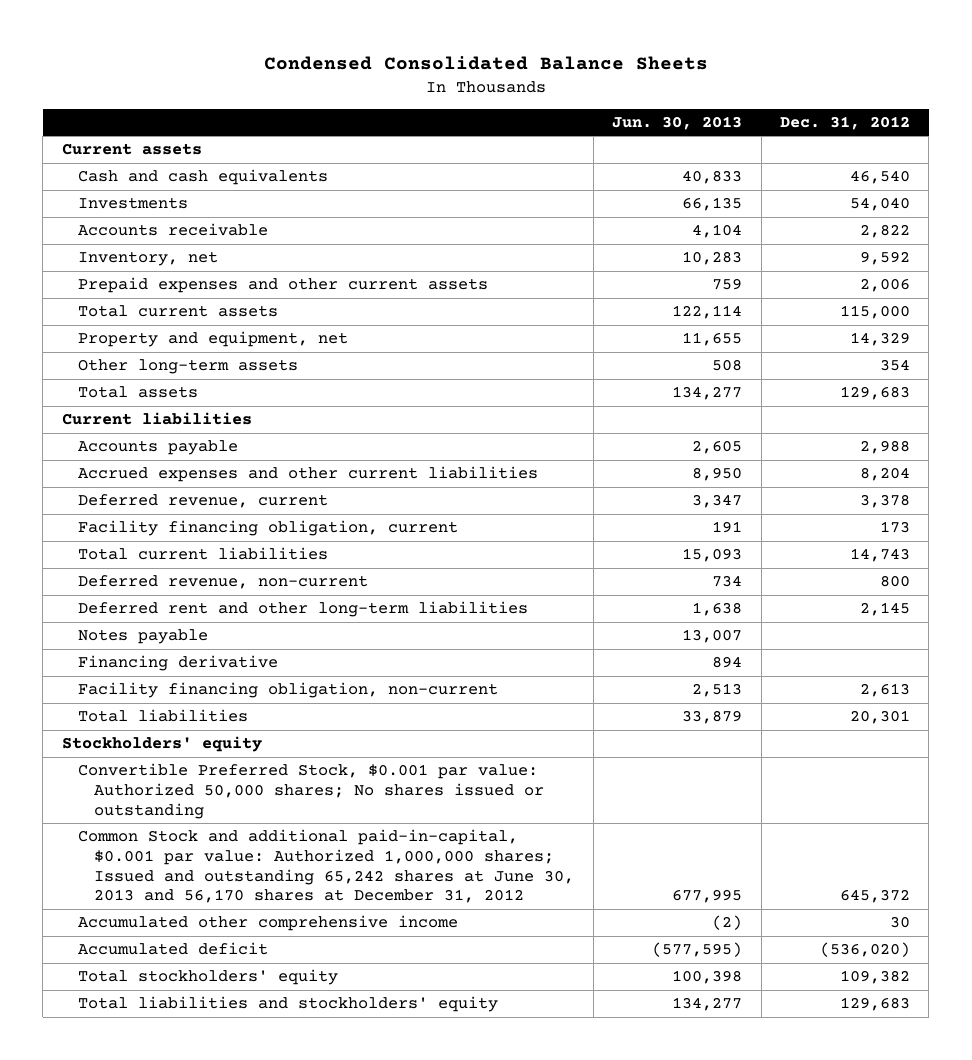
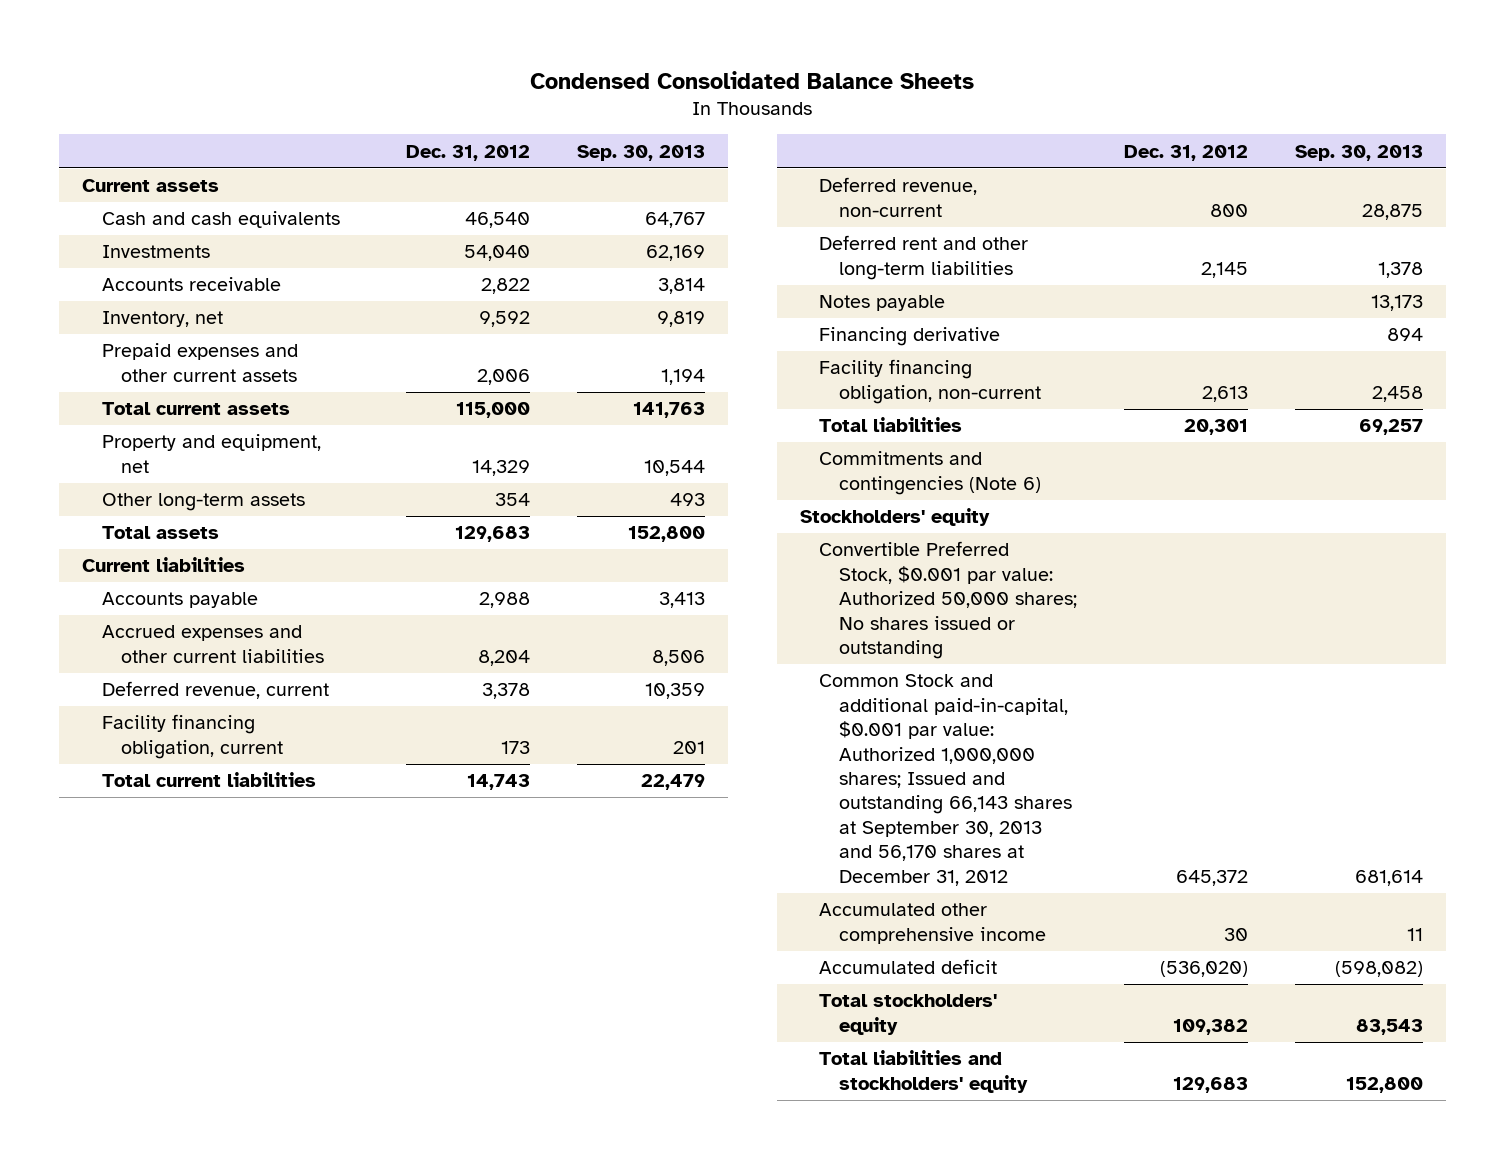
- | Jun. 30, 2013 | Dec. 31, 2012
+ | Dec. 31, 2012 | Sep. 30, 2013
+ Commitments and contingencies (Note 6)
- Common Stock and additional paid-in-capital, $0.001 par value: Authorized 1,000,000 shares; Issued and outstanding 65,242 shares at June 30, 2013 and 56,170 shares at December 31, 2012 | 677,995 | 645,372
+ Common Stock and additional paid-in-capital, $0.001 par value: Authorized 1,000,000 shares; Issued and outstanding 66,143 shares at September 30, 2013 and 56,170 shares at December 31, 2012 | 645,372 | 681,614

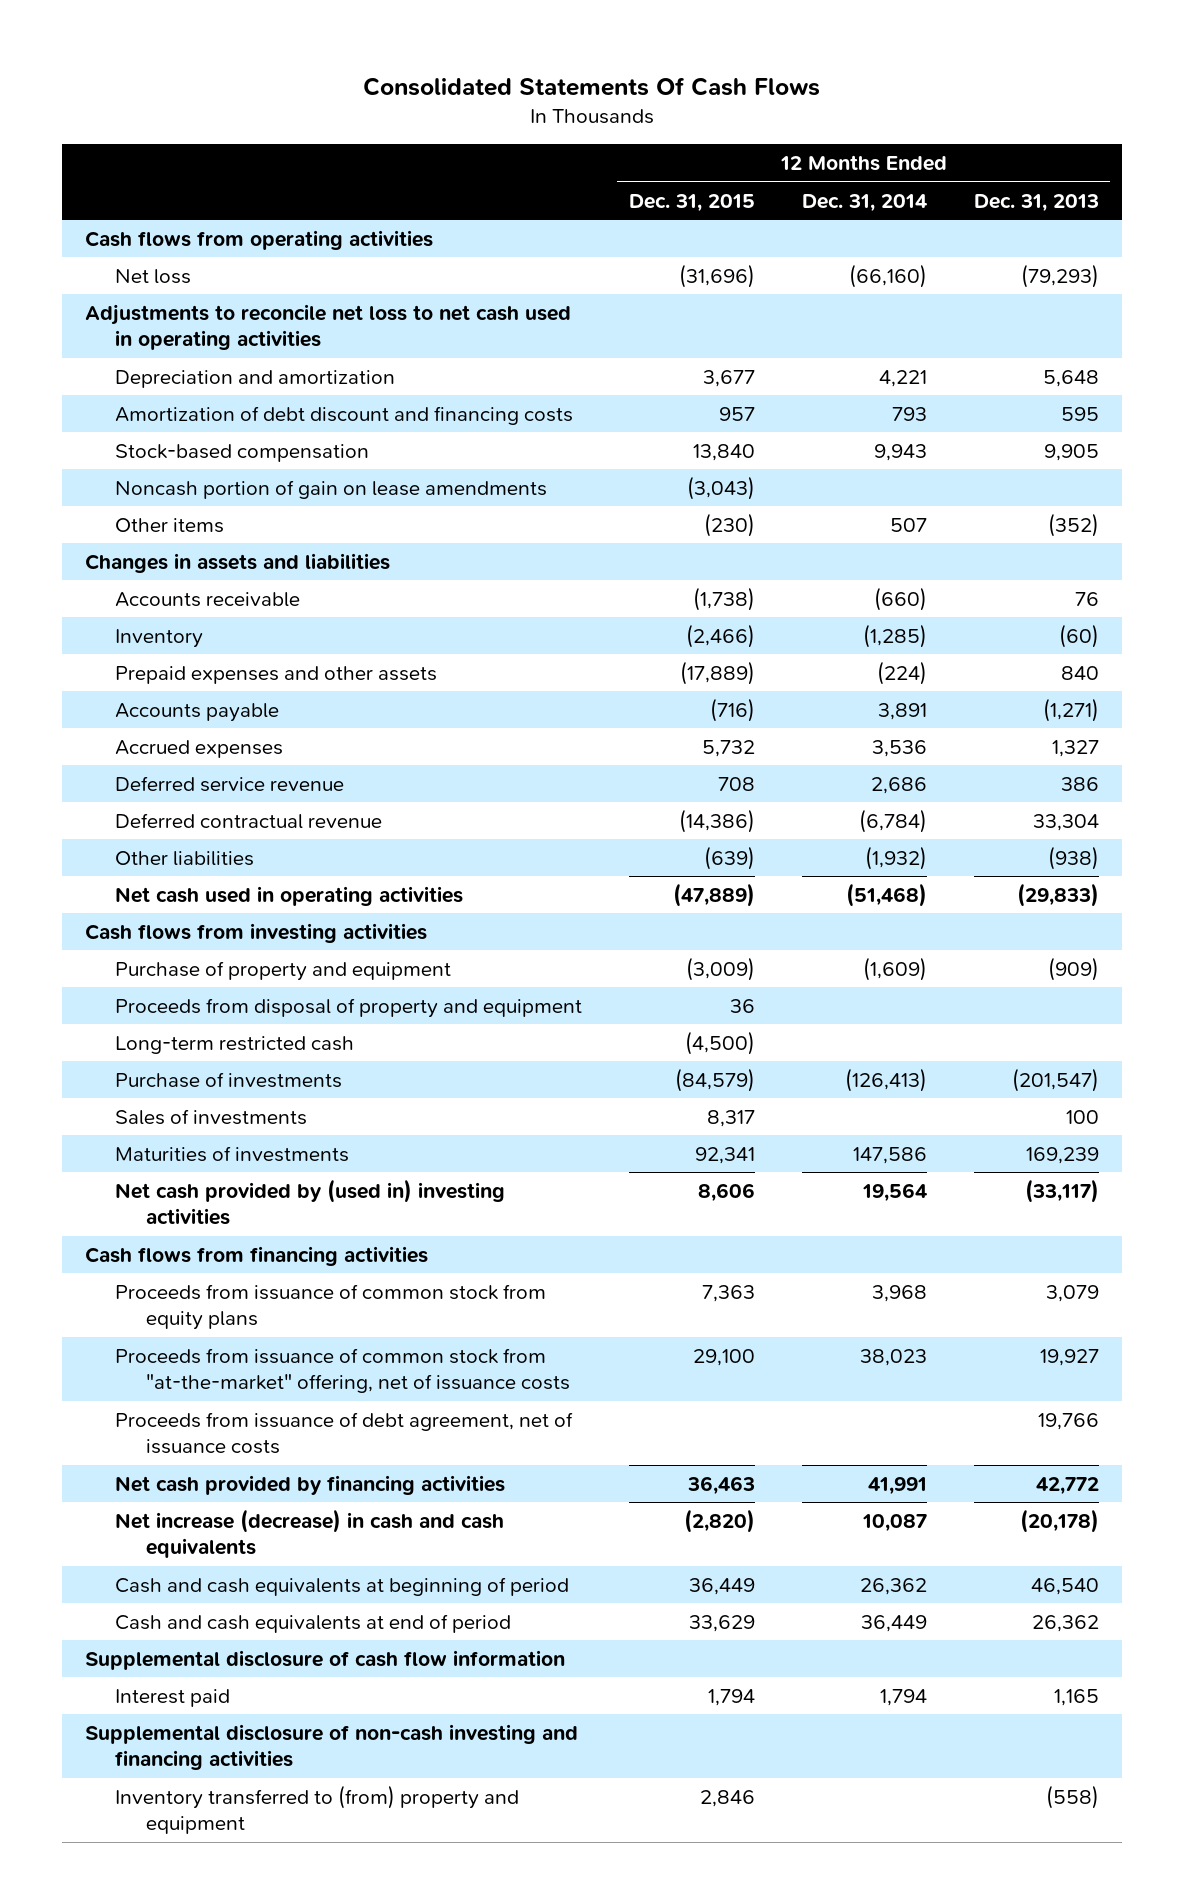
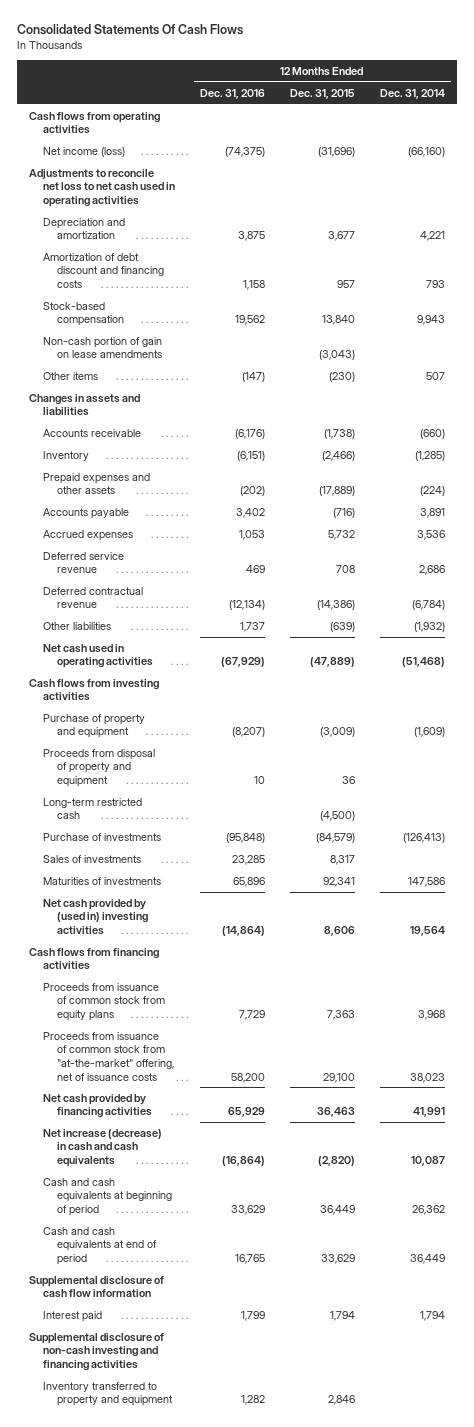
- | 12 Months Ended Dec. 31, 2015 | 12 Months Ended Dec. 31, 2014 | 12 Months Ended Dec. 31, 2013
+ | 12 Months Ended Dec. 31, 2016 | 12 Months Ended Dec. 31, 2015 | 12 Months Ended Dec. 31, 2014
- Net loss | (31,696) | (66,160) | (79,293)
+ Net income (loss) | (74,375) | (31,696) | (66,160)
- Noncash portion of gain on lease amendments | (3,043) | |
+ Non-cash portion of gain on lease amendments | | (3,043) |
- Proceeds from issuance of debt agreement, net of issuance costs | | | 19,766
- Inventory transferred to (from) property and equipment | 2,846 | | (558)
+ Inventory transferred to property and equipment | 1,282 | 2,846 |

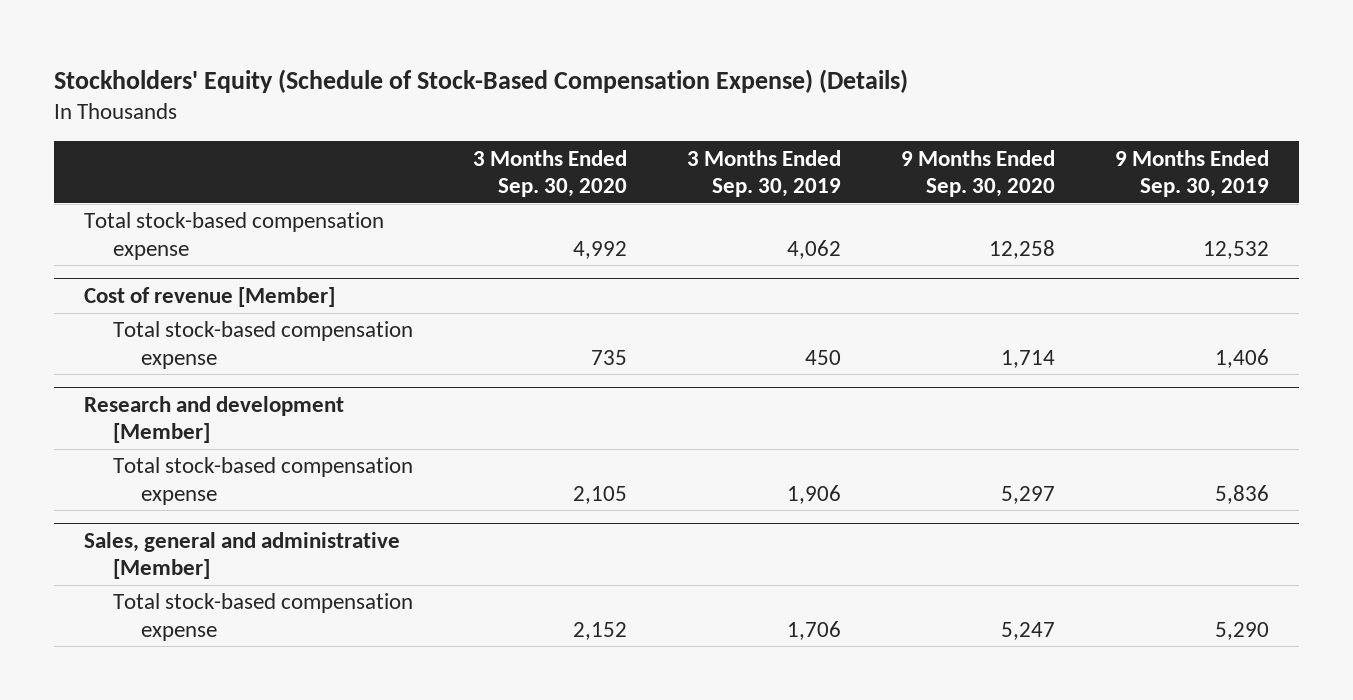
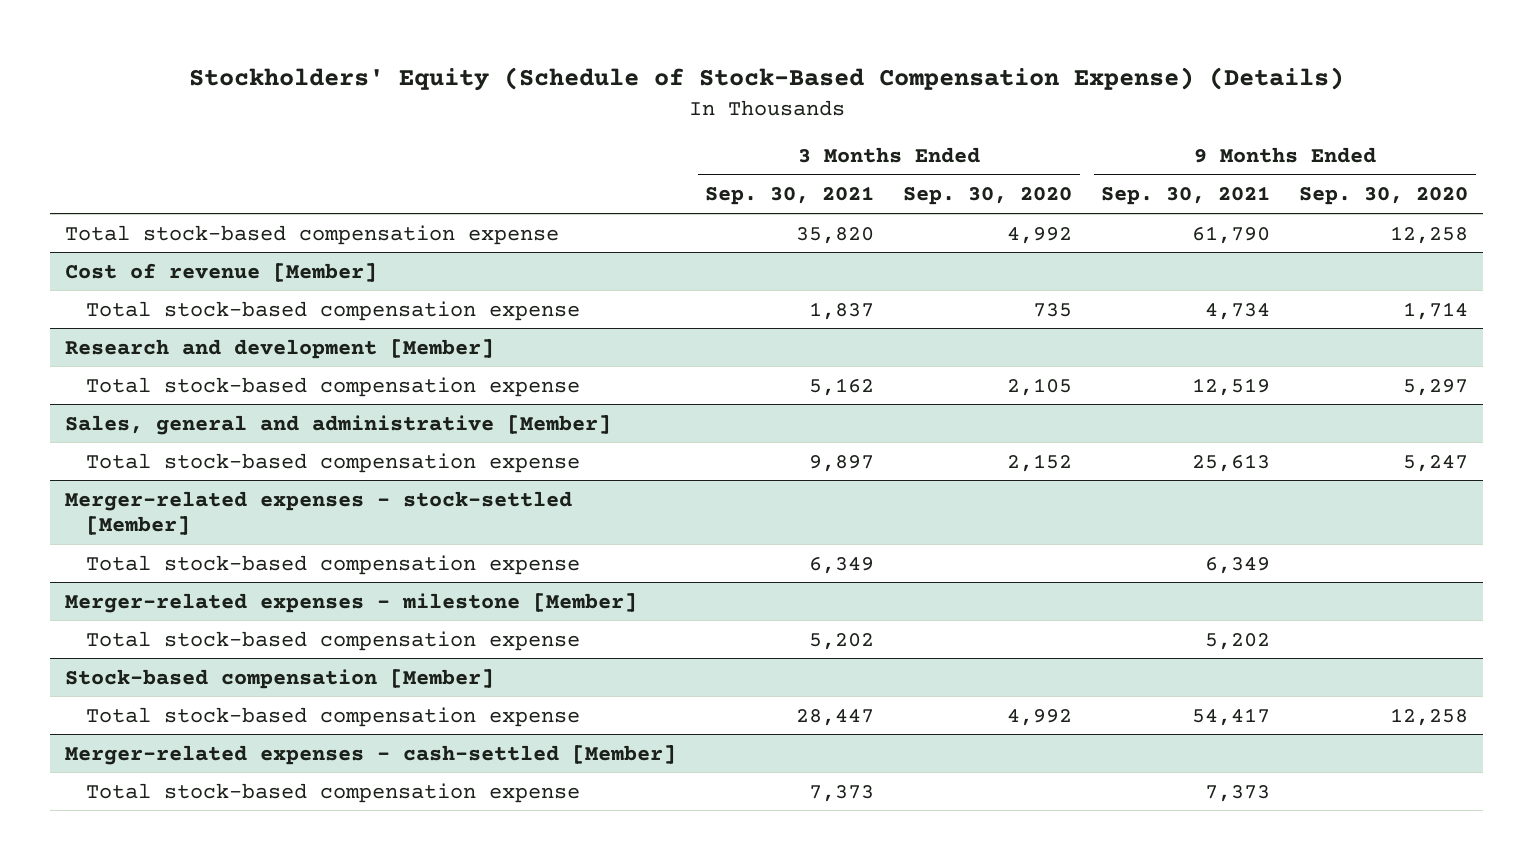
- | 3 Months Ended Sep. 30, 2020 | 3 Months Ended Sep. 30, 2019 | 9 Months Ended Sep. 30, 2020 | 9 Months Ended Sep. 30, 2019
+ | 3 Months Ended Sep. 30, 2021 | 3 Months Ended Sep. 30, 2020 | 9 Months Ended Sep. 30, 2021 | 9 Months Ended Sep. 30, 2020
+ Merger-related expenses - stock-settled [Member]
+ Total stock-based compensation expense | 6,349 | | 6,349 |
+ Merger-related expenses - milestone [Member]
+ Total stock-based compensation expense | 5,202 | | 5,202 |
+ Stock-based compensation [Member]
+ Total stock-based compensation expense | 28,447 | 4,992 | 54,417 | 12,258
+ Merger-related expenses - cash-settled [Member]
+ Total stock-based compensation expense | 7,373 | | 7,373 |

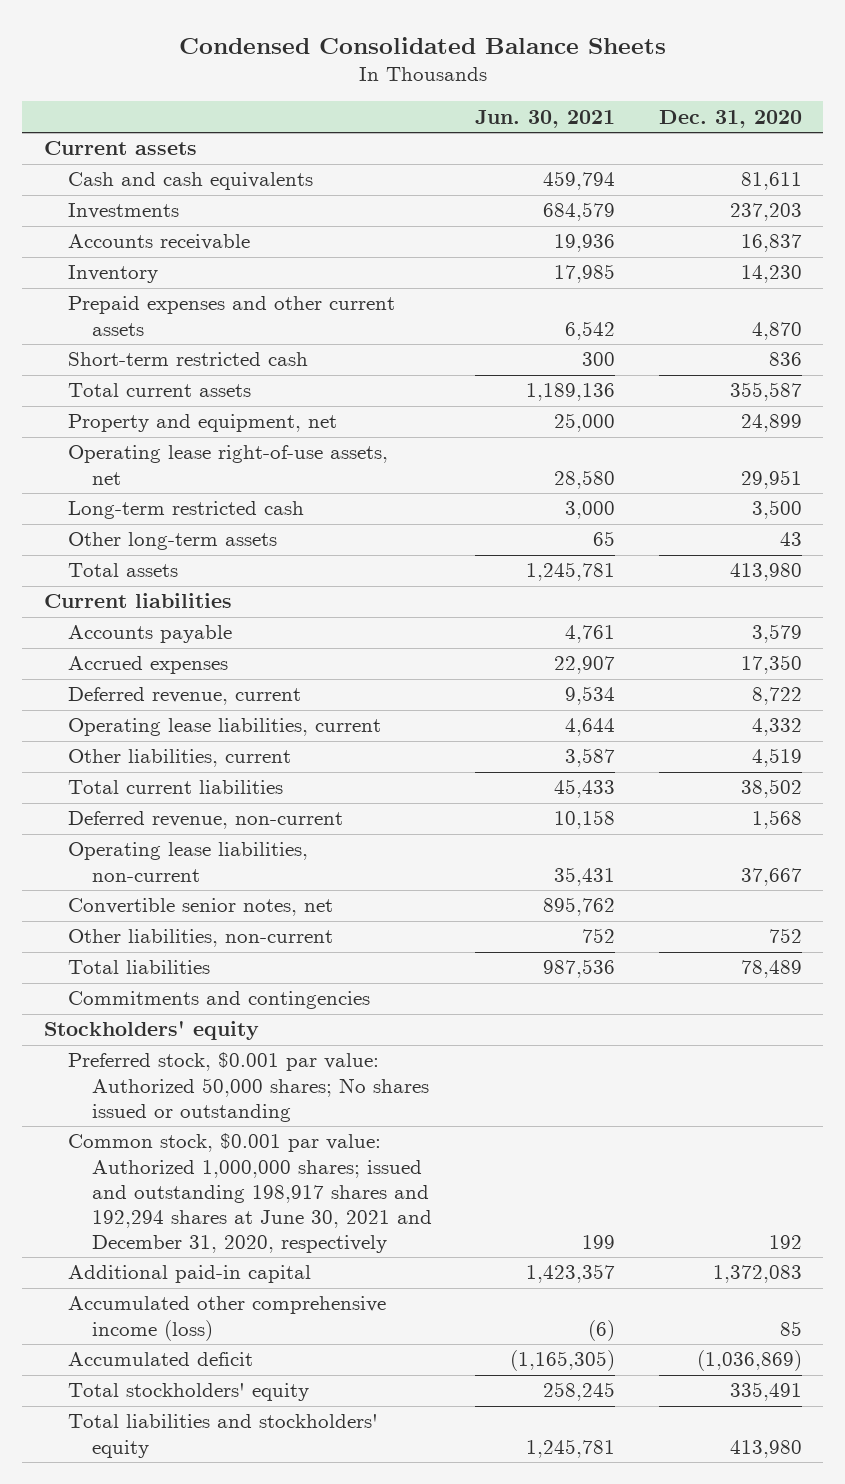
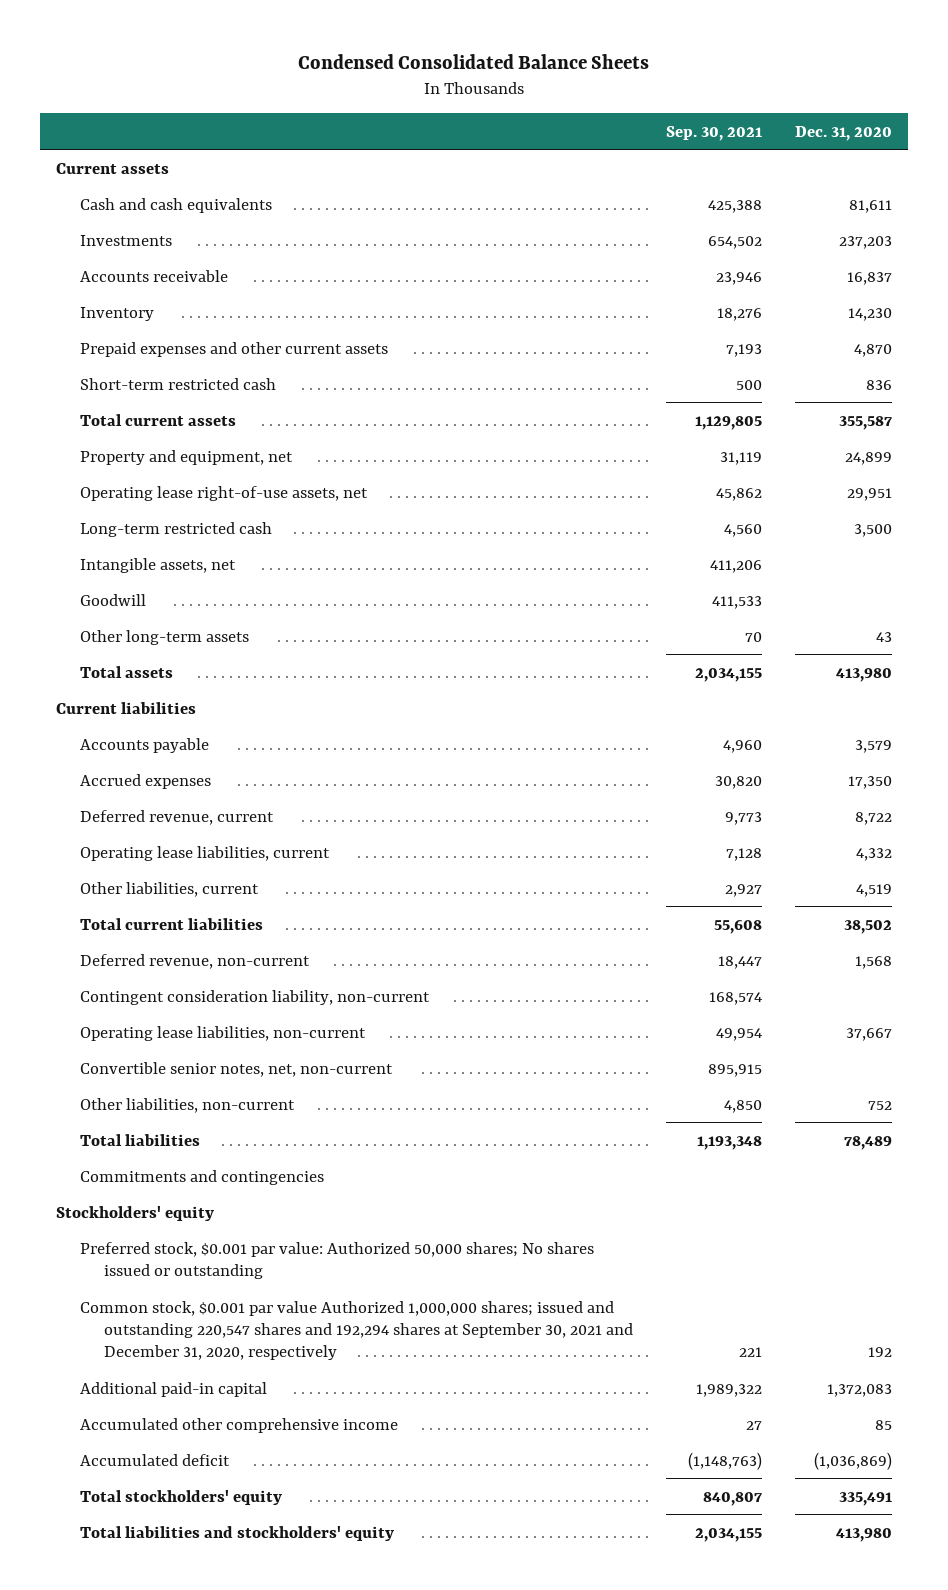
- | Jun. 30, 2021 | Dec. 31, 2020
+ | Sep. 30, 2021 | Dec. 31, 2020
+ Intangible assets, net | 411,206 |
+ Goodwill | 411,533 |
+ Contingent consideration liability, non-current | 168,574 |
- Convertible senior notes, net | 895,762 |
+ Convertible senior notes, net, non-current | 895,915 |
- Common stock, $0.001 par value: Authorized 1,000,000 shares; issued and outstanding 198,917 shares and 192,294 shares at June 30, 2021 and December 31, 2020, respectively | 199 | 192
+ Common stock, $0.001 par value Authorized 1,000,000 shares; issued and outstanding 220,547 shares and 192,294 shares at September 30, 2021 and December 31, 2020, respectively | 221 | 192
- Accumulated other comprehensive income (loss) | (6) | 85
+ Accumulated other comprehensive income | 27 | 85

